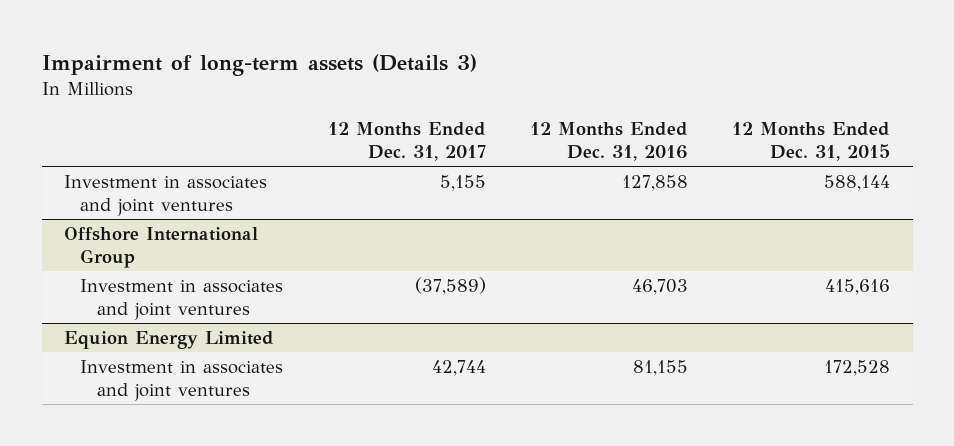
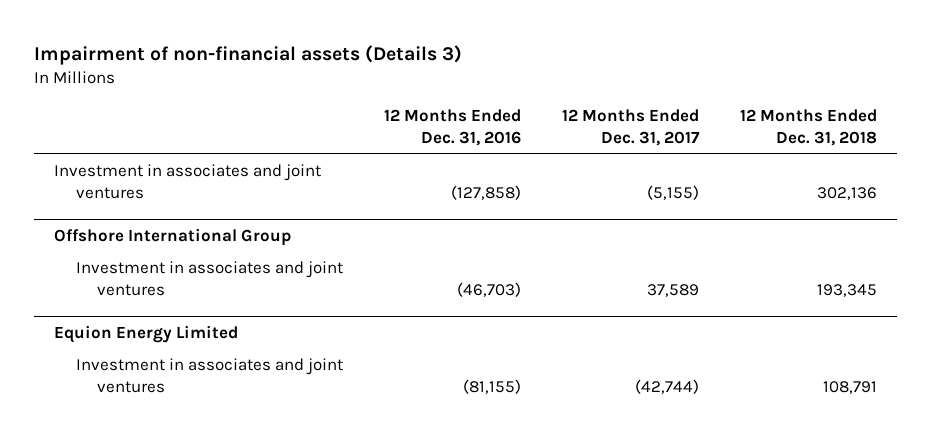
- Impairment of long-term assets (Details 3)
+ Impairment of non-financial assets (Details 3)
- | 12 Months Ended Dec. 31, 2017 | 12 Months Ended Dec. 31, 2016 | 12 Months Ended Dec. 31, 2015
+ | 12 Months Ended Dec. 31, 2016 | 12 Months Ended Dec. 31, 2017 | 12 Months Ended Dec. 31, 2018
- Investment in associates and joint ventures | 5,155 | 127,858 | 588,144
+ Investment in associates and joint ventures | (127,858) | (5,155) | 302,136
@ Offshore International Group
- Investment in associates and joint ventures | (37,589) | 46,703 | 415,616
+ Investment in associates and joint ventures | (46,703) | 37,589 | 193,345
@ Equion Energy Limited
- Investment in associates and joint ventures | 42,744 | 81,155 | 172,528
+ Investment in associates and joint ventures | (81,155) | (42,744) | 108,791

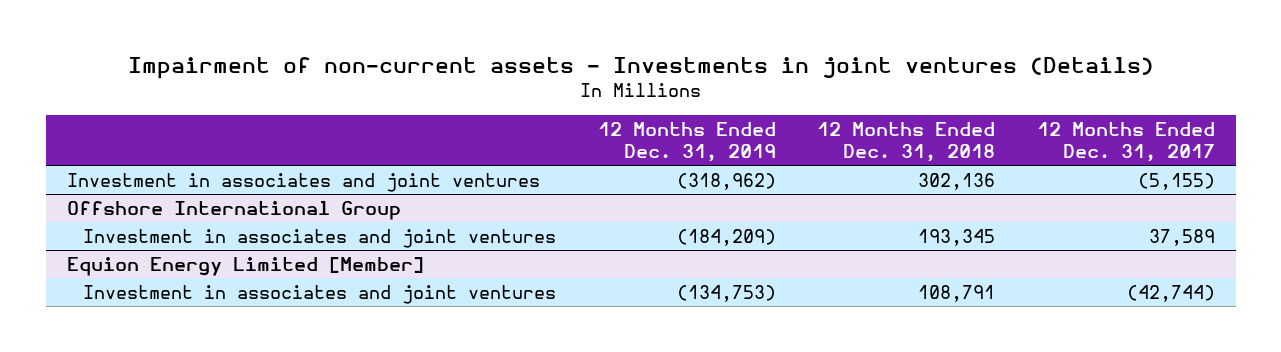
- Impairment of non-financial assets (Details 3)
+ Impairment of non-current assets - Investments in joint ventures (Details)
- | 12 Months Ended Dec. 31, 2016 | 12 Months Ended Dec. 31, 2017 | 12 Months Ended Dec. 31, 2018
+ | 12 Months Ended Dec. 31, 2019 | 12 Months Ended Dec. 31, 2018 | 12 Months Ended Dec. 31, 2017
- Equion Energy Limited
+ Equion Energy Limited [Member]

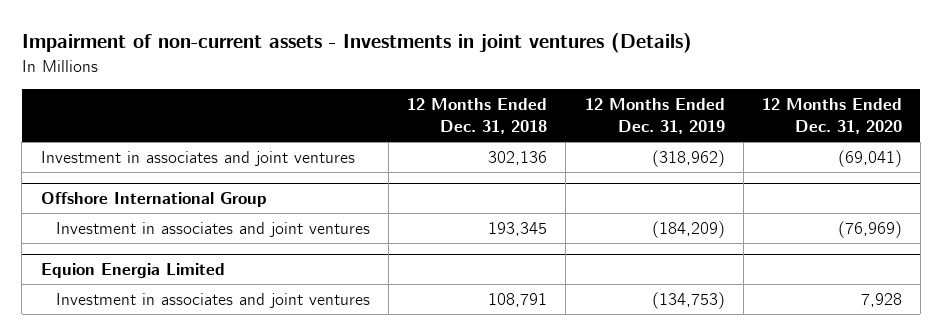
- | 12 Months Ended Dec. 31, 2019 | 12 Months Ended Dec. 31, 2018 | 12 Months Ended Dec. 31, 2017
+ | 12 Months Ended Dec. 31, 2018 | 12 Months Ended Dec. 31, 2019 | 12 Months Ended Dec. 31, 2020
- Equion Energy Limited [Member]
+ Equion Energia Limited

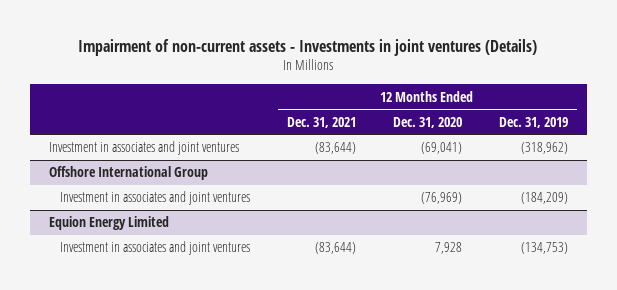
- | 12 Months Ended Dec. 31, 2018 | 12 Months Ended Dec. 31, 2019 | 12 Months Ended Dec. 31, 2020
+ | 12 Months Ended Dec. 31, 2021 | 12 Months Ended Dec. 31, 2020 | 12 Months Ended Dec. 31, 2019
- Equion Energia Limited
+ Equion Energy Limited

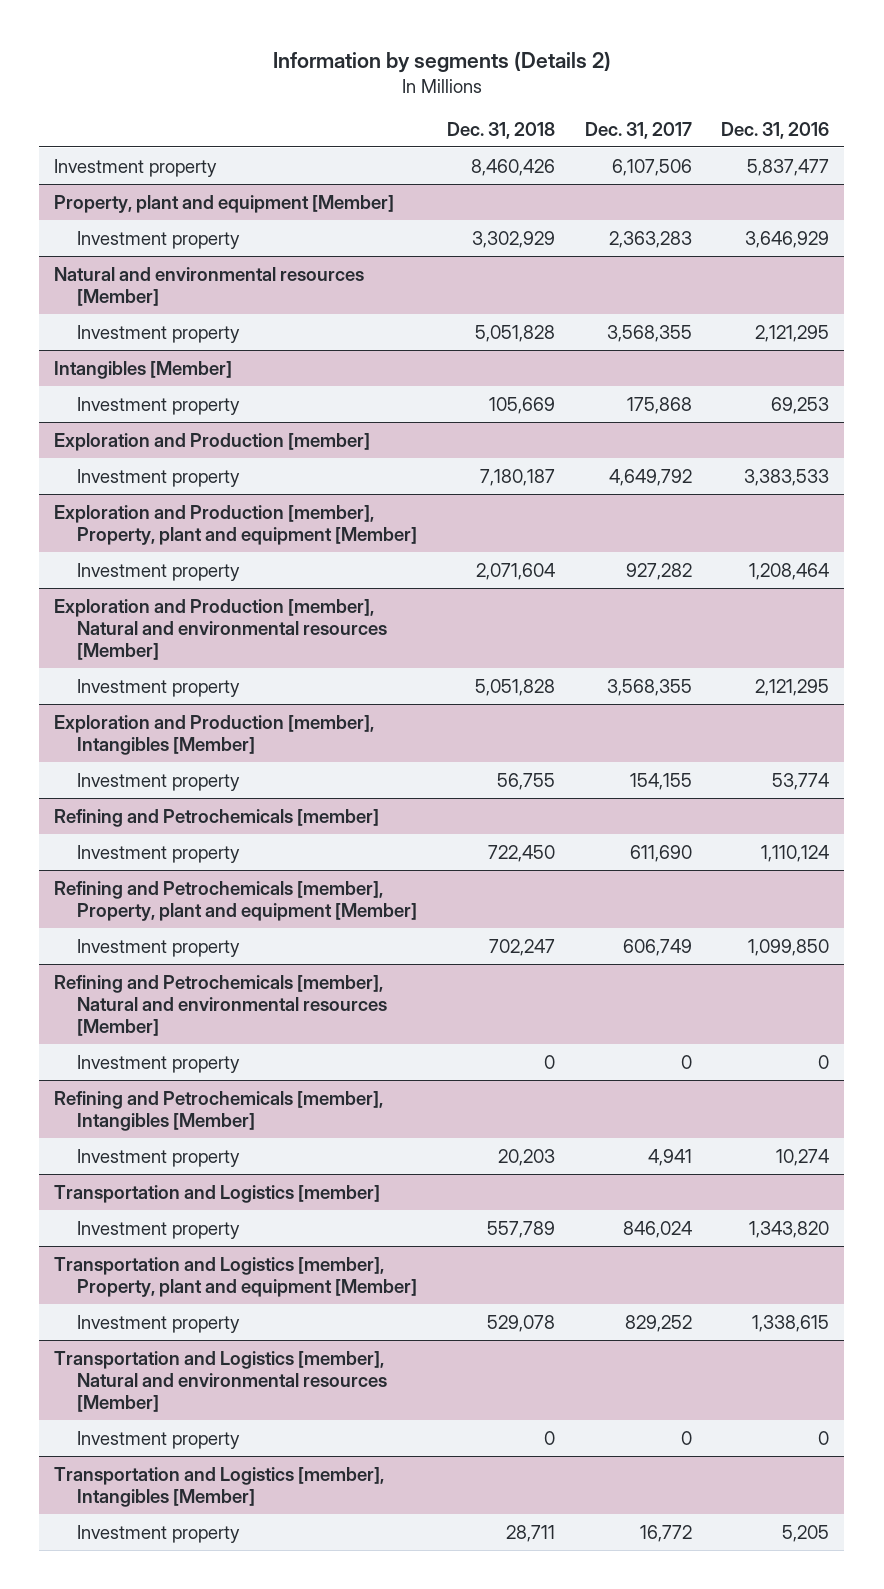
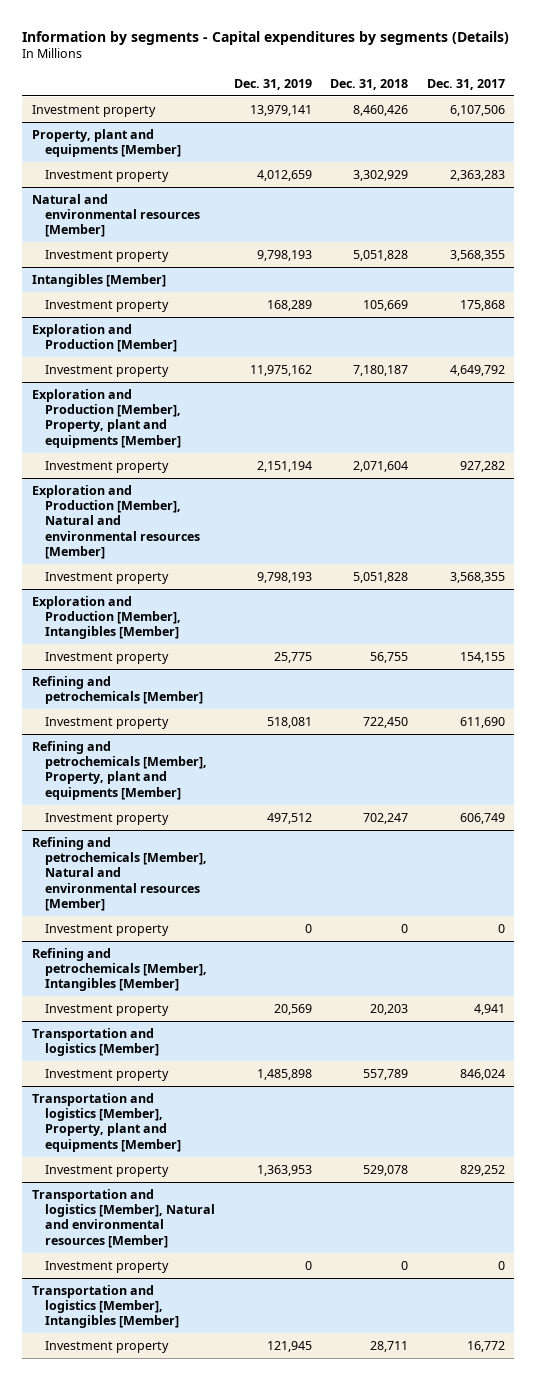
- Information by segments (Details 2)
+ Information by segments - Capital expenditures by segments (Details)
- | Dec. 31, 2018 | Dec. 31, 2017 | Dec. 31, 2016
+ | Dec. 31, 2019 | Dec. 31, 2018 | Dec. 31, 2017
- Property, plant and equipment [Member]
+ Property, plant and equipments [Member]
- Exploration and Production [member]
+ Exploration and Production [Member]
- Exploration and Production [member], Property, plant and equipment [Member]
+ Exploration and Production [Member], Property, plant and equipments [Member]
- Exploration and Production [member], Natural and environmental resources [Member]
+ Exploration and Production [Member], Natural and environmental resources [Member]
- Exploration and Production [member], Intangibles [Member]
+ Exploration and Production [Member], Intangibles [Member]
- Refining and Petrochemicals [member]
+ Refining and petrochemicals [Member]
- Refining and Petrochemicals [member], Property, plant and equipment [Member]
+ Refining and petrochemicals [Member], Property, plant and equipments [Member]
- Refining and Petrochemicals [member], Natural and environmental resources [Member]
+ Refining and petrochemicals [Member], Natural and environmental resources [Member]
- Refining and Petrochemicals [member], Intangibles [Member]
+ Refining and petrochemicals [Member], Intangibles [Member]
- Transportation and Logistics [member]
+ Transportation and logistics [Member]
- Transportation and Logistics [member], Property, plant and equipment [Member]
+ Transportation and logistics [Member], Property, plant and equipments [Member]
- Transportation and Logistics [member], Natural and environmental resources [Member]
+ Transportation and logistics [Member], Natural and environmental resources [Member]
- Transportation and Logistics [member], Intangibles [Member]
+ Transportation and logistics [Member], Intangibles [Member]

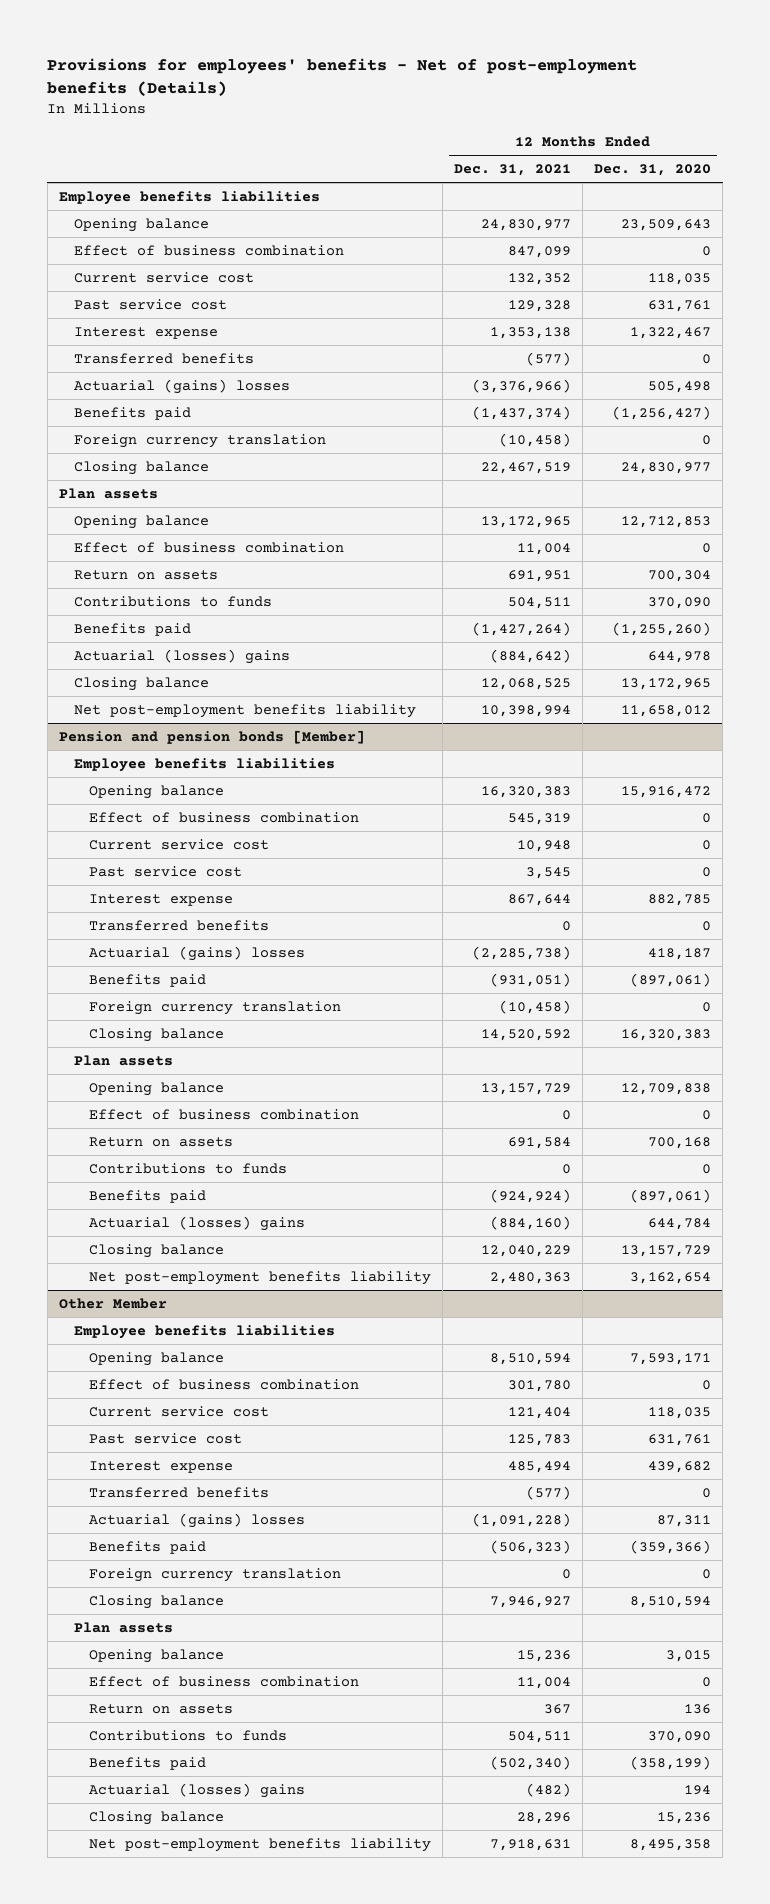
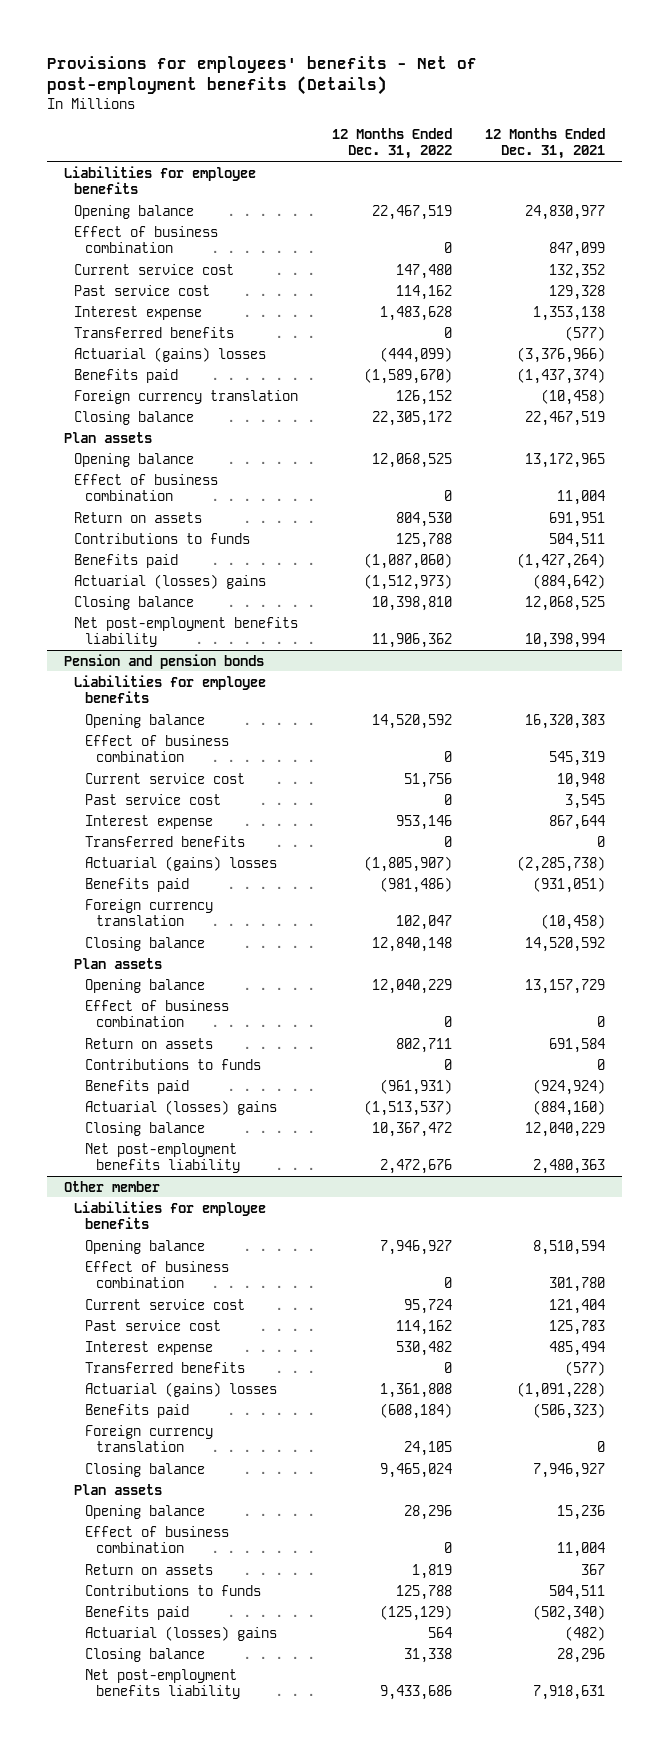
- | 12 Months Ended Dec. 31, 2021 | 12 Months Ended Dec. 31, 2020
+ | 12 Months Ended Dec. 31, 2022 | 12 Months Ended Dec. 31, 2021
- Employee benefits liabilities
+ Liabilities for employee benefits
- Pension and pension bonds [Member]
- Employee benefits liabilities
+ Pension and pension bonds
+ Liabilities for employee benefits
- Other Member
- Employee benefits liabilities
+ Other member
+ Liabilities for employee benefits

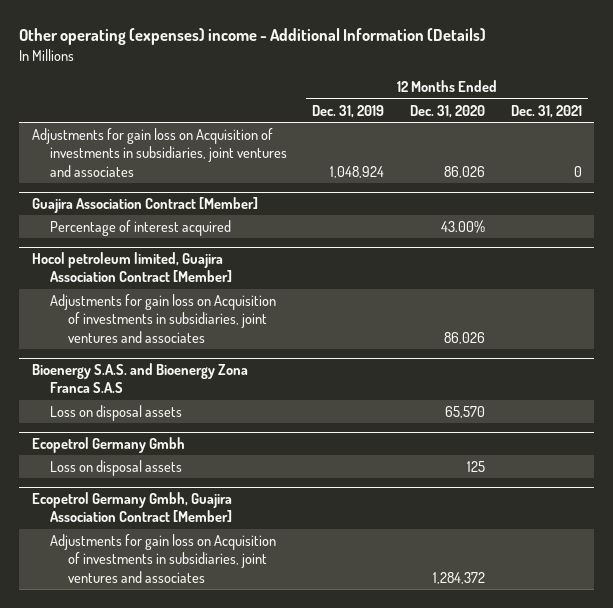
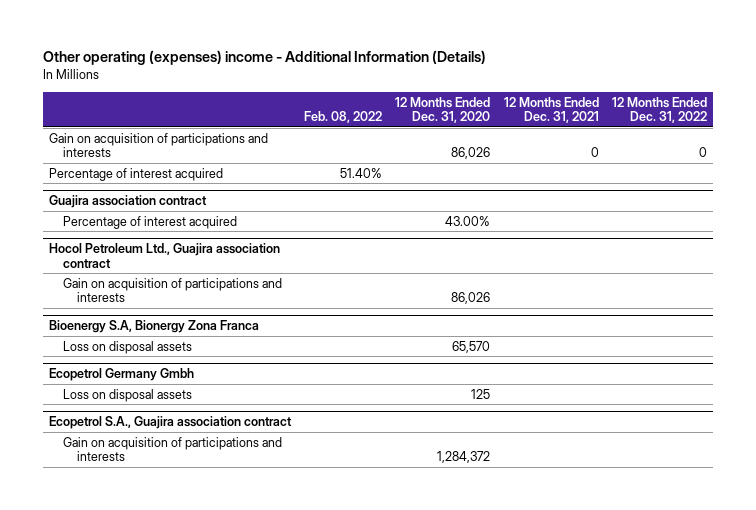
- | 12 Months Ended Dec. 31, 2019 | 12 Months Ended Dec. 31, 2020 | 12 Months Ended Dec. 31, 2021
+ | Feb. 08, 2022 | 12 Months Ended Dec. 31, 2020 | 12 Months Ended Dec. 31, 2021 | 12 Months Ended Dec. 31, 2022
- Adjustments for gain loss on Acquisition of investments in subsidiaries, joint ventures and associates | 1,048,924 | 86,026 | 0
- Guajira Association Contract [Member]
+ Gain on acquisition of participations and interests | | 86,026 | 0 | 0
+ Percentage of interest acquired | 51.40% | | |
+ Guajira association contract
- Hocol petroleum limited, Guajira Association Contract [Member]
- Adjustments for gain loss on Acquisition of investments in subsidiaries, joint ventures and associates | | 86,026 |
- Bioenergy S.A.S. and Bioenergy Zona Franca S.A.S
+ Hocol Petroleum Ltd., Guajira association contract
+ Gain on acquisition of participations and interests | | 86,026 | |
+ Bioenergy S.A, Bionergy Zona Franca
- Ecopetrol Germany Gmbh, Guajira Association Contract [Member]
- Adjustments for gain loss on Acquisition of investments in subsidiaries, joint ventures and associates | | 1,284,372 |
+ Ecopetrol S.A., Guajira association contract
+ Gain on acquisition of participations and interests | | 1,284,372 | |

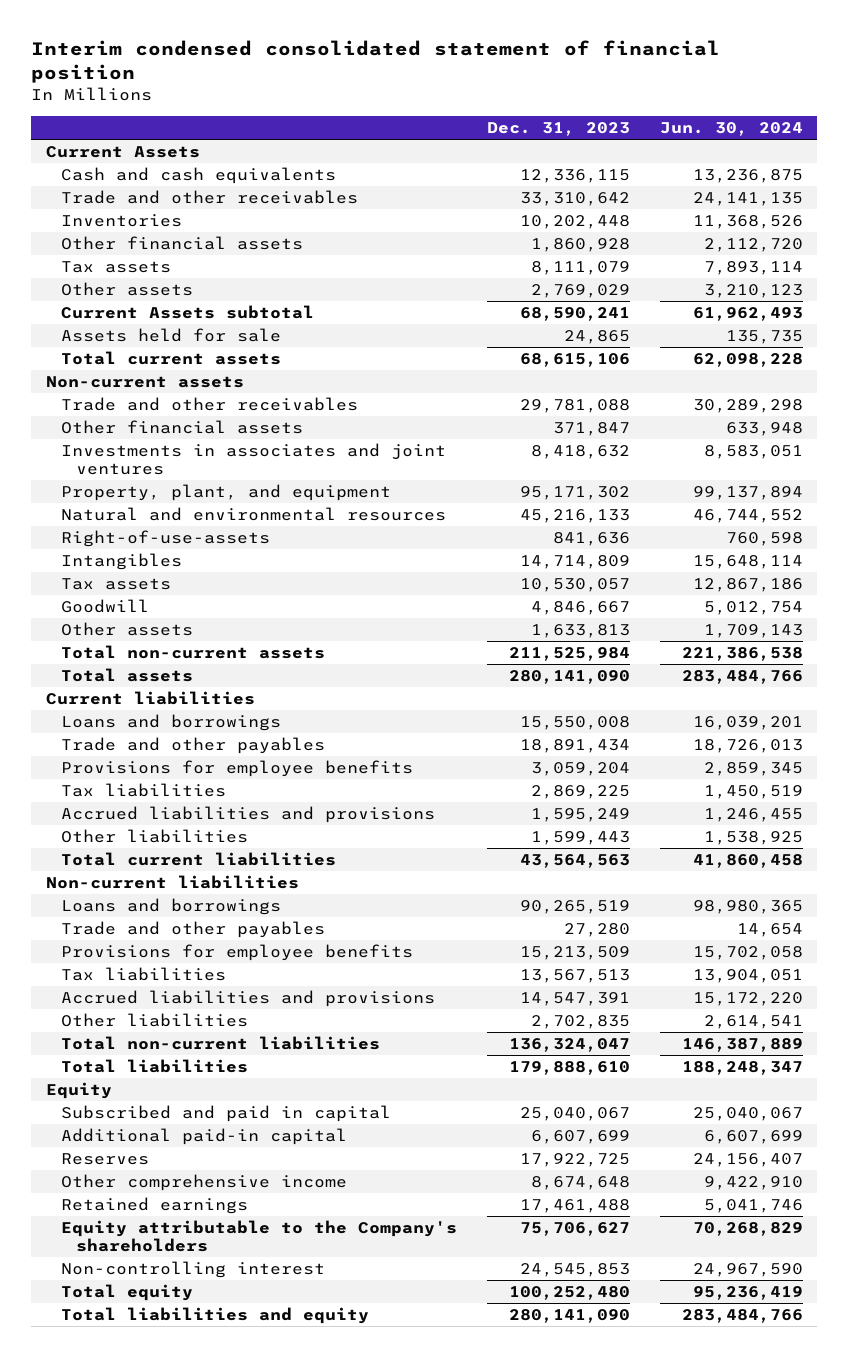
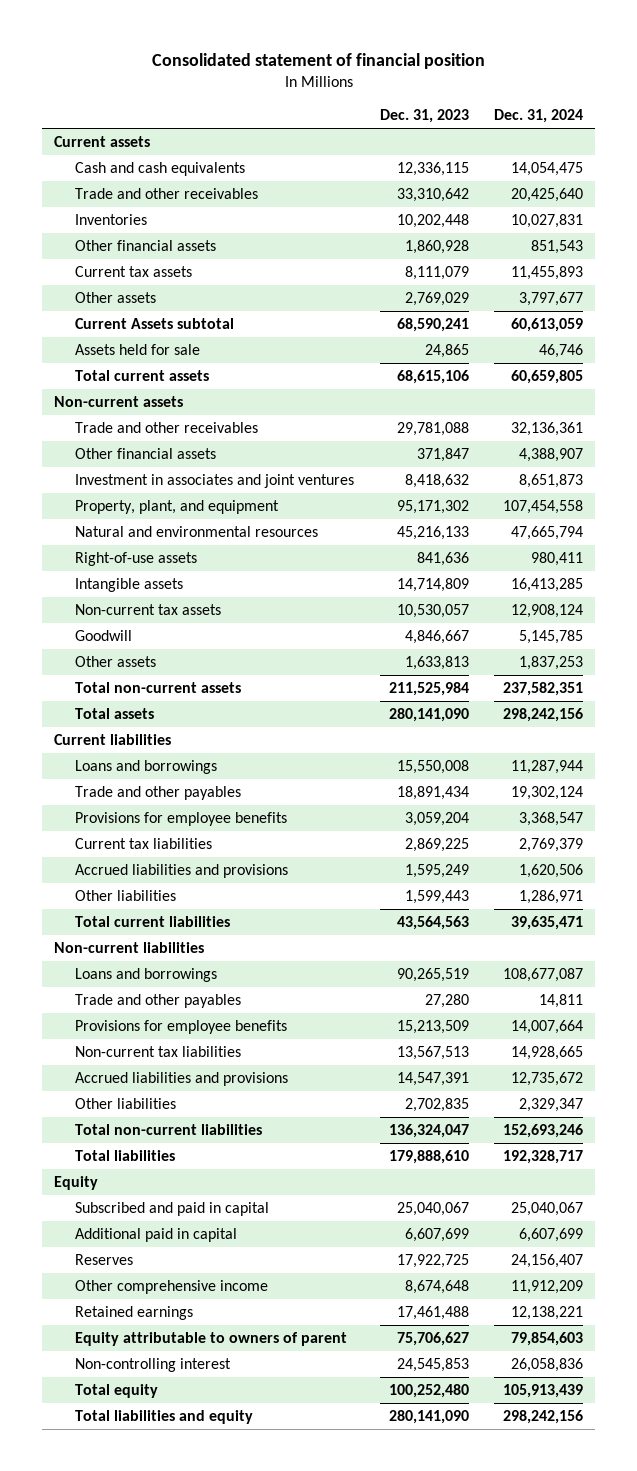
- Interim condensed consolidated statement of financial position
+ Consolidated statement of financial position
- | Dec. 31, 2023 | Jun. 30, 2024
+ | Dec. 31, 2023 | Dec. 31, 2024
- Current Assets
+ Current assets
- Tax assets | 8,111,079 | 7,893,114
+ Current tax assets | 8,111,079 | 11,455,893
- Investments in associates and joint ventures | 8,418,632 | 8,583,051
+ Investment in associates and joint ventures | 8,418,632 | 8,651,873
- Right-of-use-assets | 841,636 | 760,598
- Intangibles | 14,714,809 | 15,648,114
- Tax assets | 10,530,057 | 12,867,186
+ Right-of-use assets | 841,636 | 980,411
+ Intangible assets | 14,714,809 | 16,413,285
+ Non-current tax assets | 10,530,057 | 12,908,124
- Tax liabilities | 2,869,225 | 1,450,519
+ Current tax liabilities | 2,869,225 | 2,769,379
- Tax liabilities | 13,567,513 | 13,904,051
+ Non-current tax liabilities | 13,567,513 | 14,928,665
- Additional paid-in capital | 6,607,699 | 6,607,699
+ Additional paid in capital | 6,607,699 | 6,607,699
- Equity attributable to the Company's shareholders | 75,706,627 | 70,268,829
+ Equity attributable to owners of parent | 75,706,627 | 79,854,603

